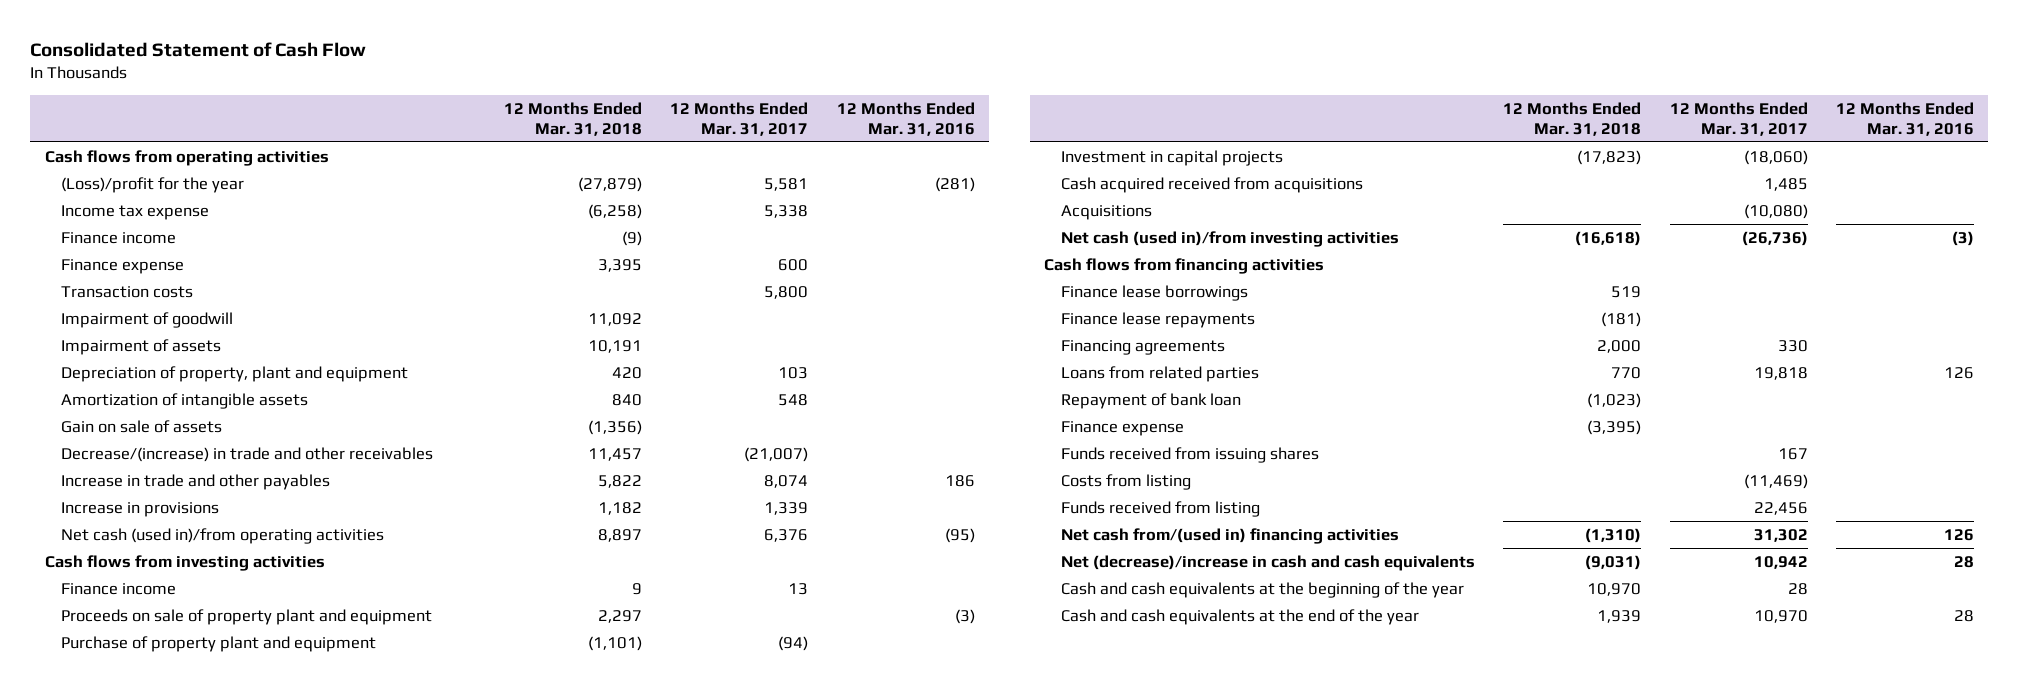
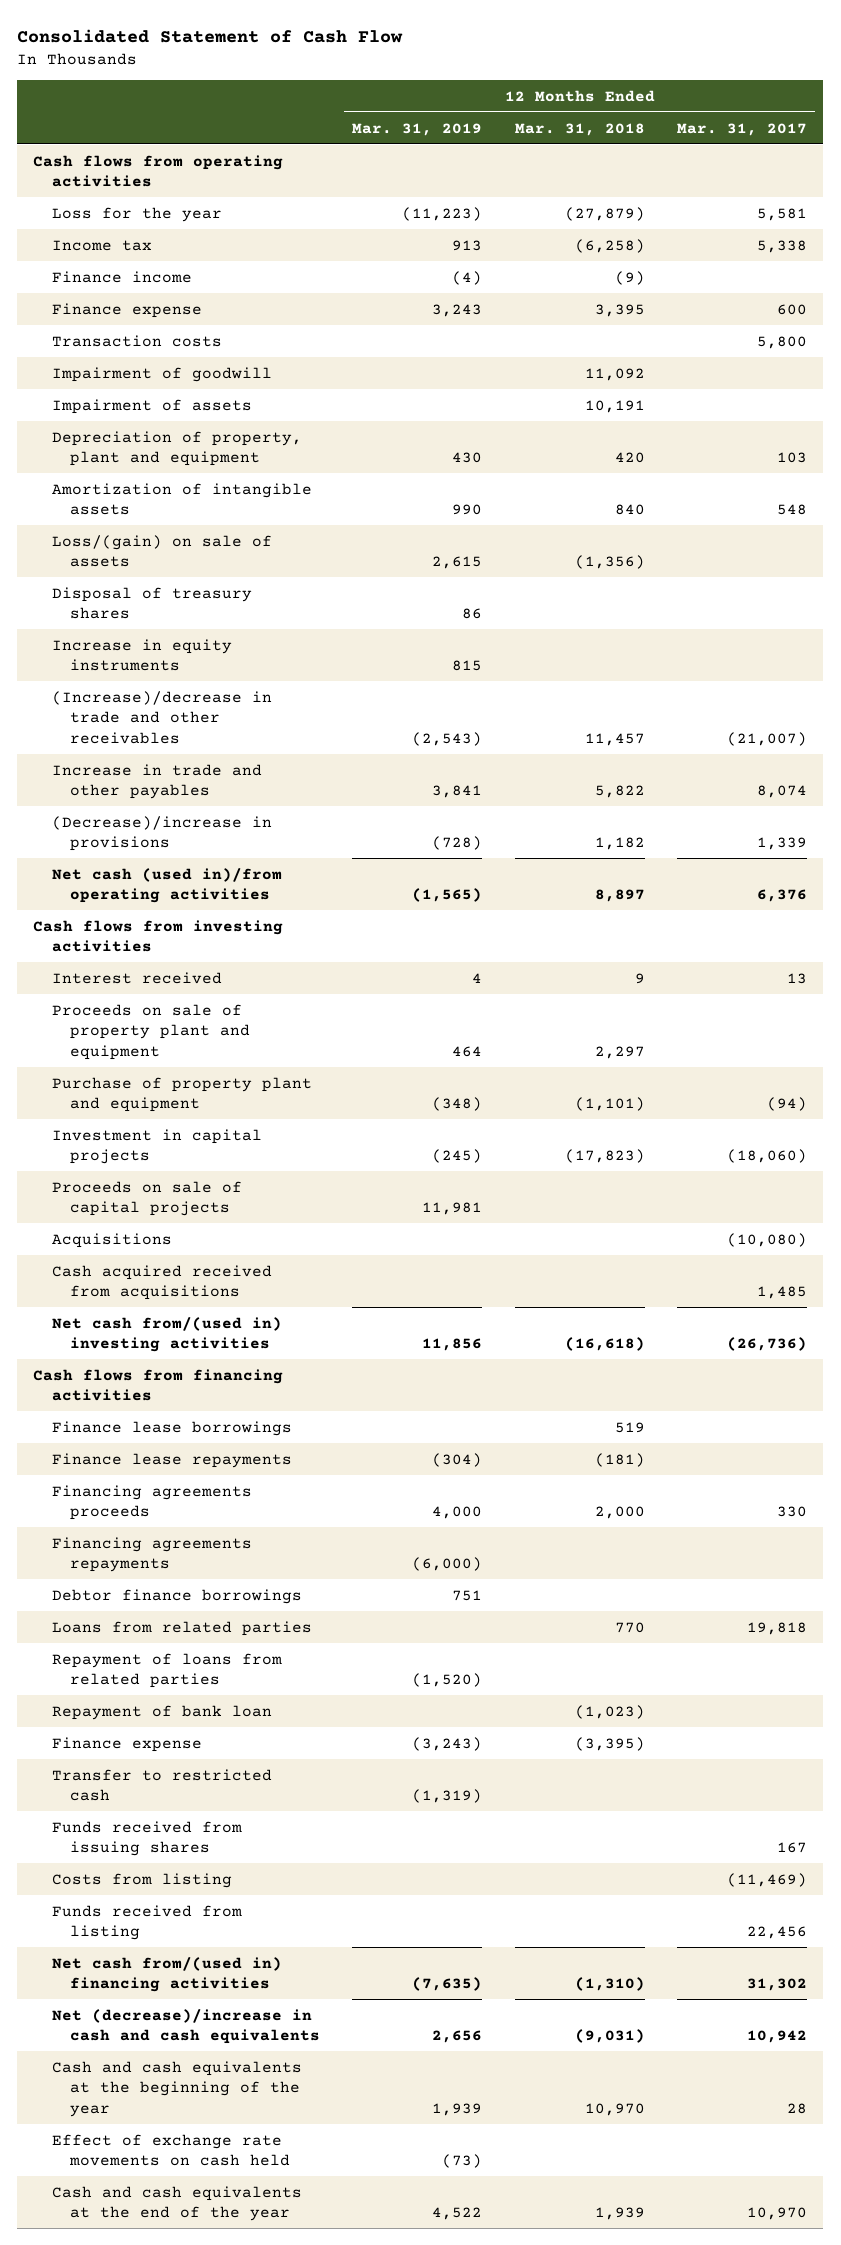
- | 12 Months Ended Mar. 31, 2018 | 12 Months Ended Mar. 31, 2017 | 12 Months Ended Mar. 31, 2016
+ | 12 Months Ended Mar. 31, 2019 | 12 Months Ended Mar. 31, 2018 | 12 Months Ended Mar. 31, 2017
- (Loss)/profit for the year | (27,879) | 5,581 | (281)
- Income tax expense | (6,258) | 5,338 |
+ Loss for the year | (11,223) | (27,879) | 5,581
+ Income tax | 913 | (6,258) | 5,338
- Gain on sale of assets | (1,356) | |
- Decrease/(increase) in trade and other receivables | 11,457 | (21,007) |
+ Loss/(gain) on sale of assets | 2,615 | (1,356) |
+ Disposal of treasury shares | 86 | |
+ Increase in equity instruments | 815 | |
+ (Increase)/decrease in trade and other receivables | (2,543) | 11,457 | (21,007)
- Increase in provisions | 1,182 | 1,339 |
+ (Decrease)/increase in provisions | (728) | 1,182 | 1,339
- Finance income | 9 | 13 |
+ Interest received | 4 | 9 | 13
+ Proceeds on sale of capital projects | 11,981 | |
- Net cash (used in)/from investing activities | (16,618) | (26,736) | (3)
moved down: Cash acquired received from acquisitions | | | 1,485
+ Net cash from/(used in) investing activities | 11,856 | (16,618) | (26,736)
- Financing agreements | 2,000 | 330 |
+ Financing agreements proceeds | 4,000 | 2,000 | 330
+ Financing agreements repayments | (6,000) | |
+ Debtor finance borrowings | 751 | |
+ Repayment of loans from related parties | (1,520) | |
+ Transfer to restricted cash | (1,319) | |
+ Effect of exchange rate movements on cash held | (73) | |

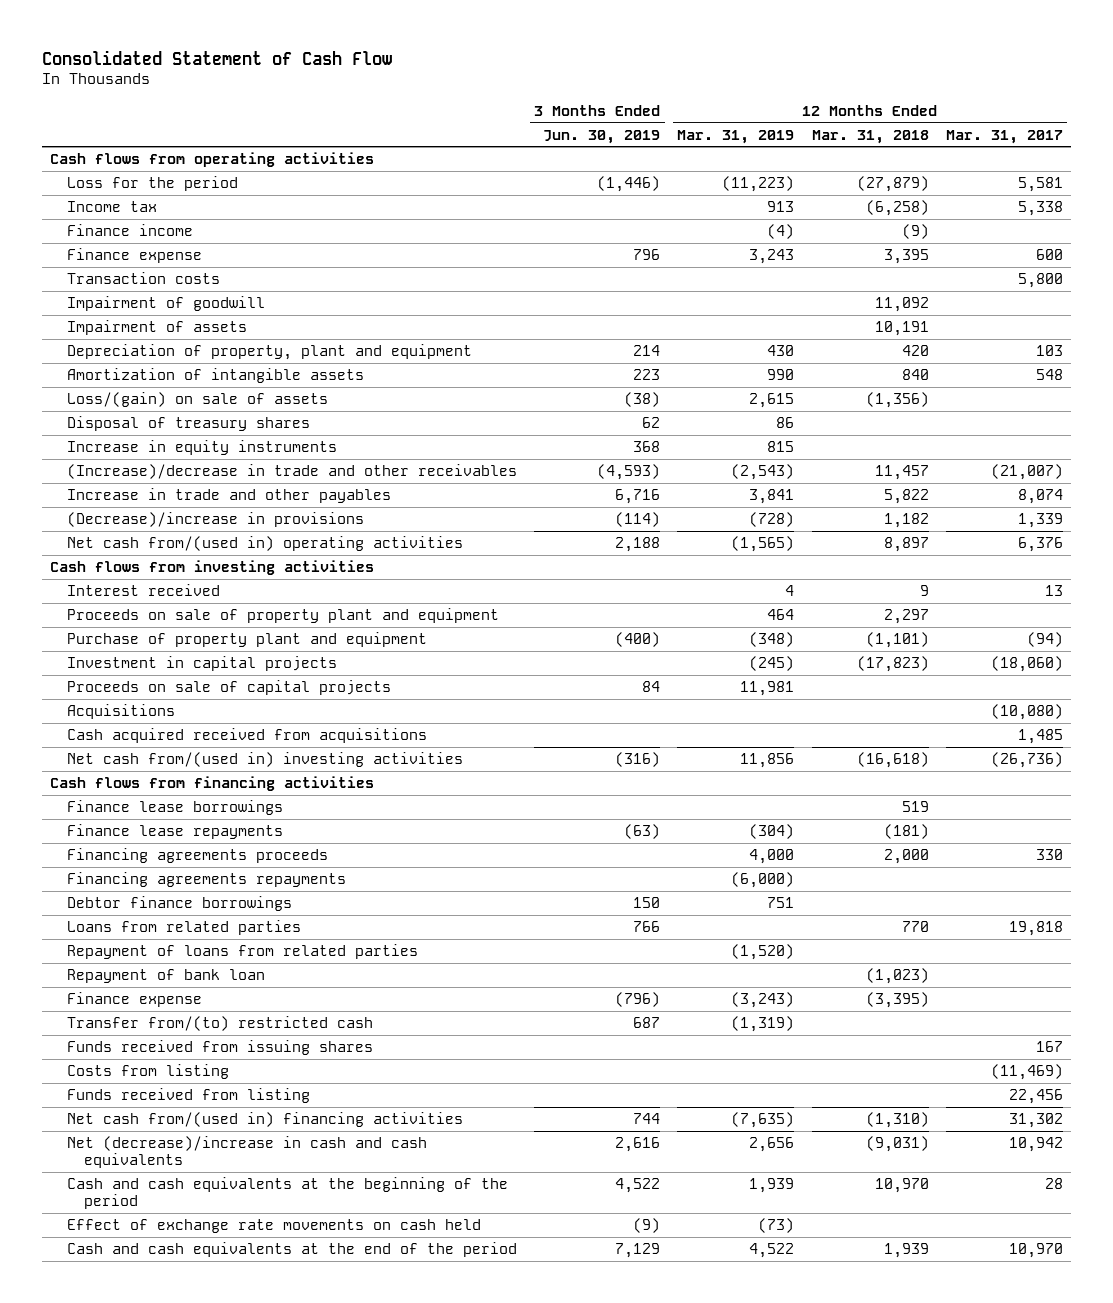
- | 12 Months Ended Mar. 31, 2019 | 12 Months Ended Mar. 31, 2018 | 12 Months Ended Mar. 31, 2017
+ | 3 Months Ended Jun. 30, 2019 | 12 Months Ended Mar. 31, 2019 | 12 Months Ended Mar. 31, 2018 | 12 Months Ended Mar. 31, 2017
- Loss for the year | (11,223) | (27,879) | 5,581
+ Loss for the period | (1,446) | (11,223) | (27,879) | 5,581
- Net cash (used in)/from operating activities | (1,565) | 8,897 | 6,376
+ Net cash from/(used in) operating activities | 2,188 | (1,565) | 8,897 | 6,376
- Transfer to restricted cash | (1,319) | |
+ Transfer from/(to) restricted cash | 687 | (1,319) | |
- Cash and cash equivalents at the beginning of the year | 1,939 | 10,970 | 28
+ Cash and cash equivalents at the beginning of the period | 4,522 | 1,939 | 10,970 | 28
- Cash and cash equivalents at the end of the year | 4,522 | 1,939 | 10,970
+ Cash and cash equivalents at the end of the period | 7,129 | 4,522 | 1,939 | 10,970

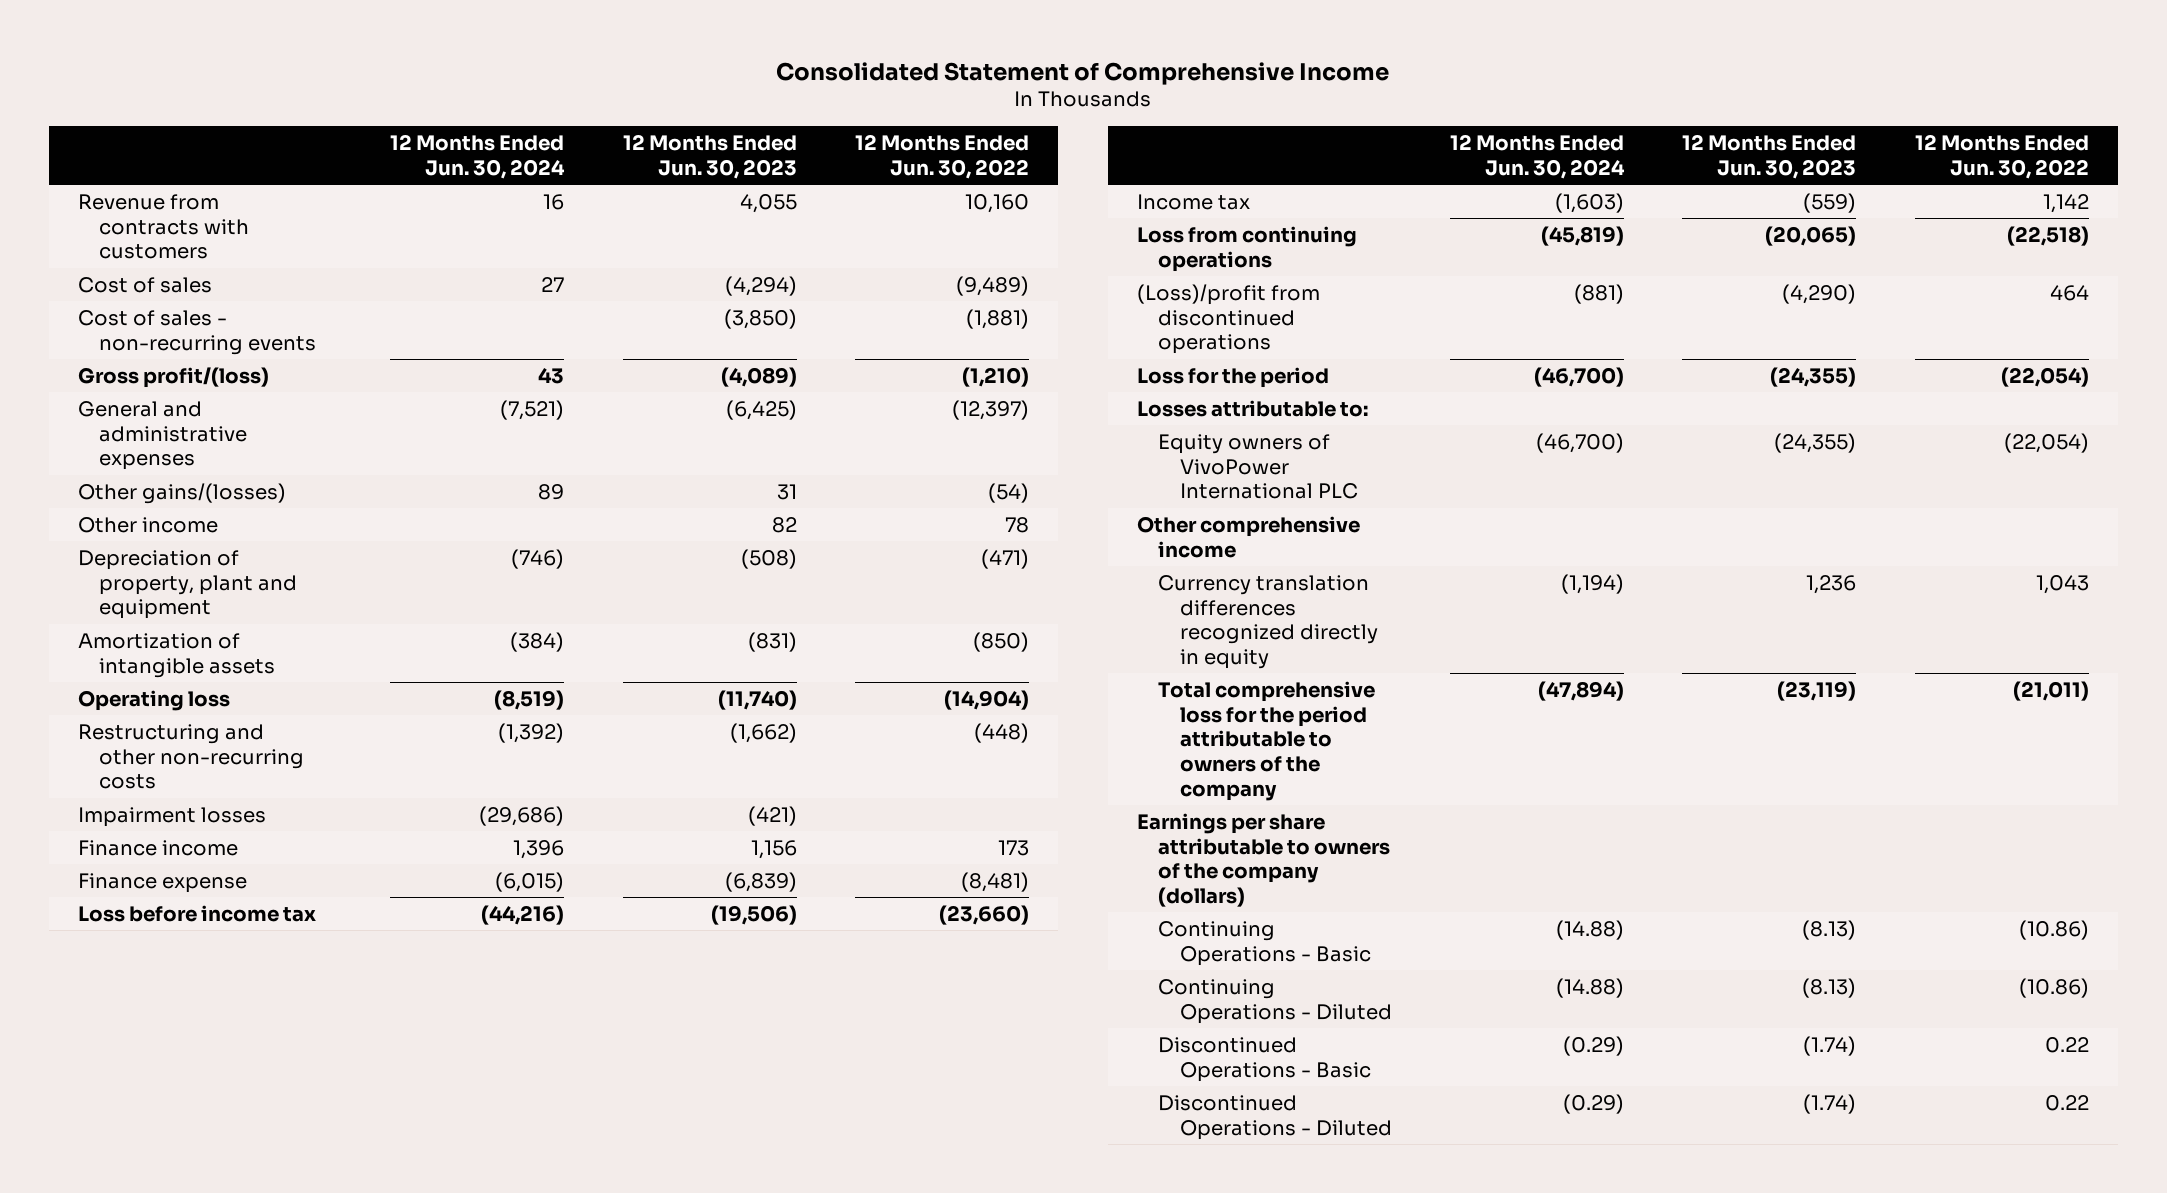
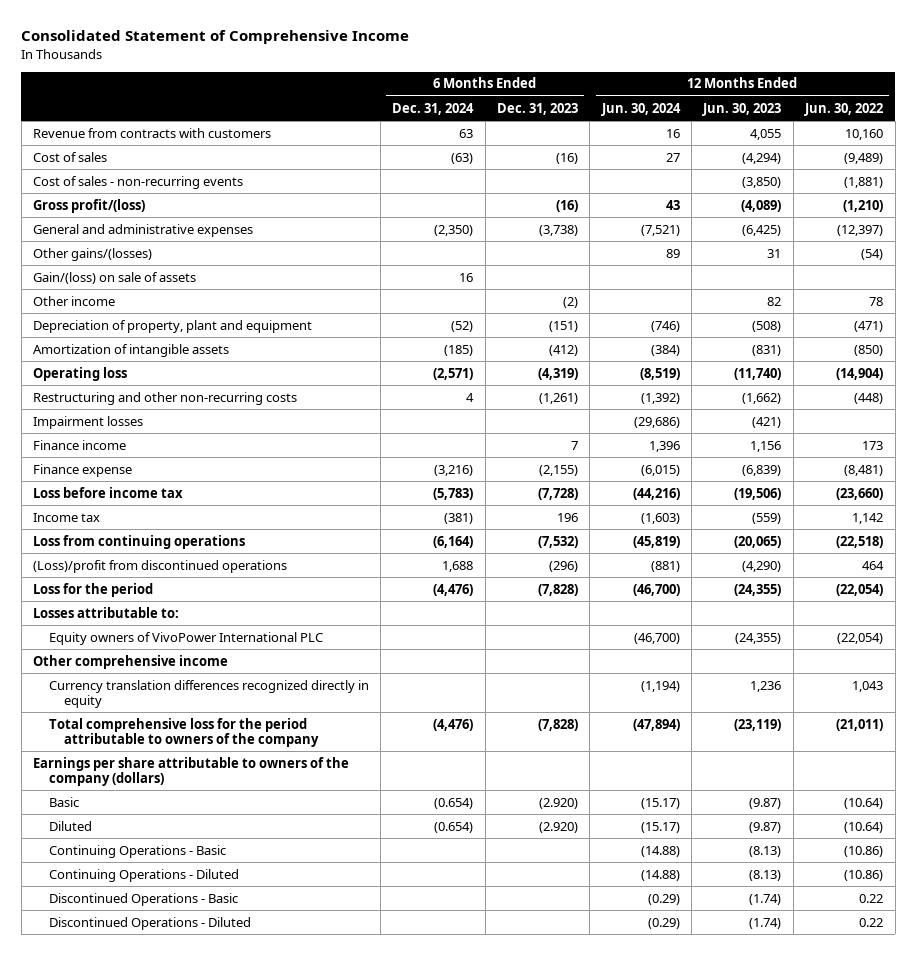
- | 12 Months Ended Jun. 30, 2024 | 12 Months Ended Jun. 30, 2023 | 12 Months Ended Jun. 30, 2022
+ | 6 Months Ended Dec. 31, 2024 | 6 Months Ended Dec. 31, 2023 | 12 Months Ended Jun. 30, 2024 | 12 Months Ended Jun. 30, 2023 | 12 Months Ended Jun. 30, 2022
+ Gain/(loss) on sale of assets | 16 | | | |
+ Basic | (0.654) | (2.920) | (15.17) | (9.87) | (10.64)
+ Diluted | (0.654) | (2.920) | (15.17) | (9.87) | (10.64)

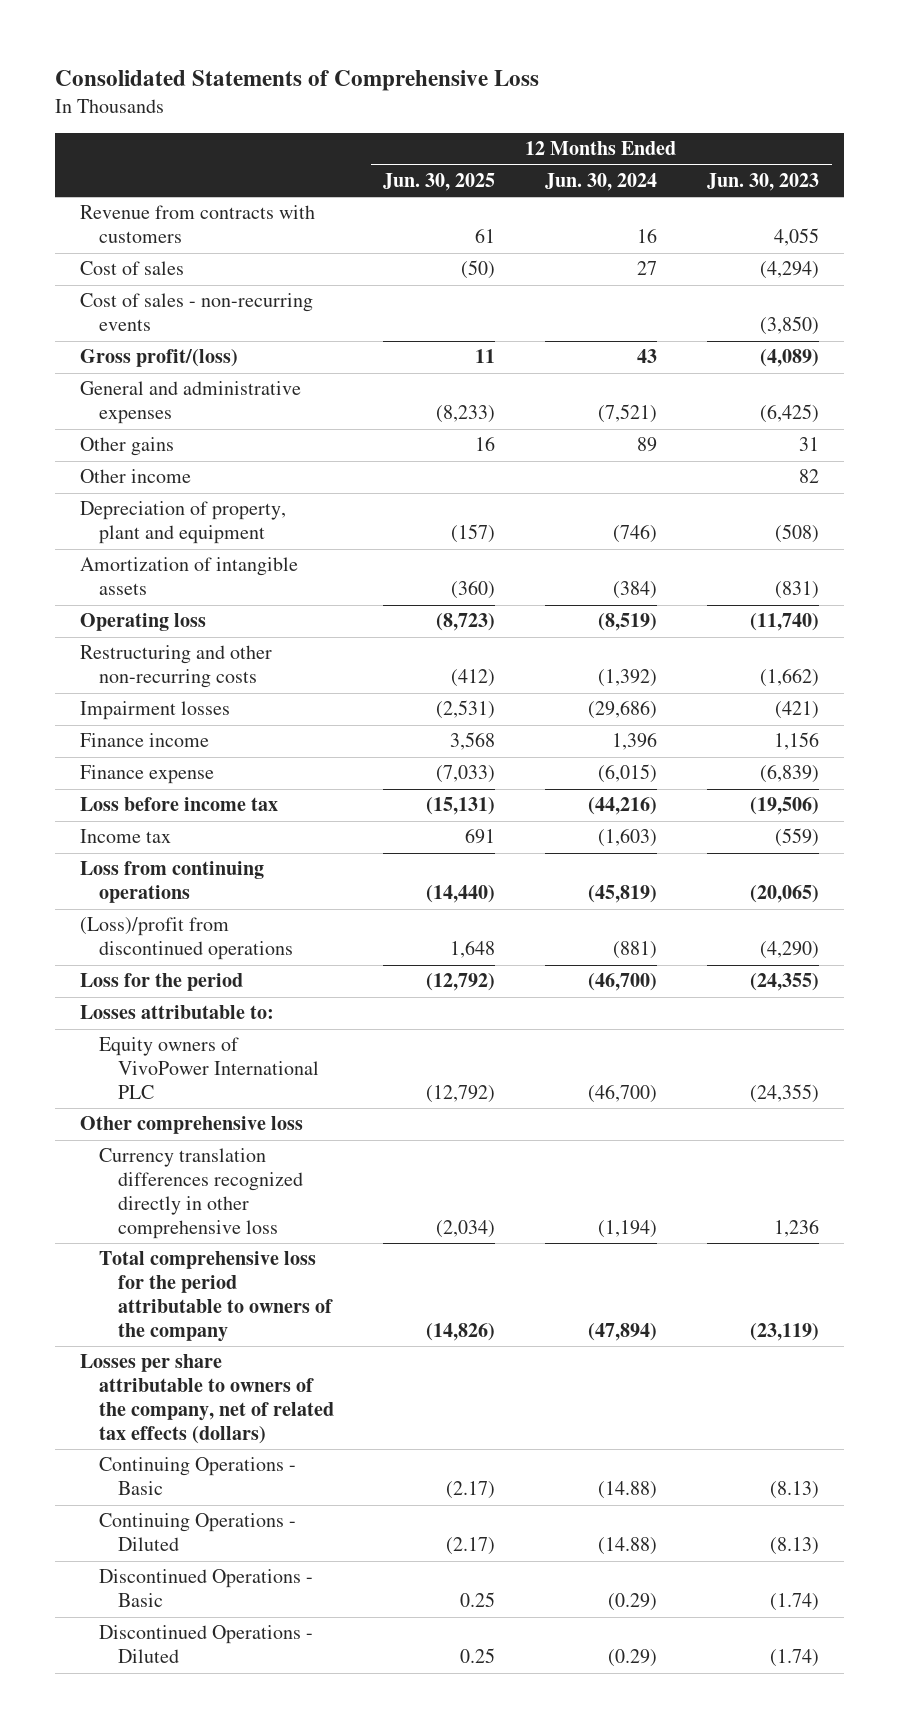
- Consolidated Statement of Comprehensive Income
+ Consolidated Statements of Comprehensive Loss
- | 6 Months Ended Dec. 31, 2024 | 6 Months Ended Dec. 31, 2023 | 12 Months Ended Jun. 30, 2024 | 12 Months Ended Jun. 30, 2023 | 12 Months Ended Jun. 30, 2022
+ | 12 Months Ended Jun. 30, 2025 | 12 Months Ended Jun. 30, 2024 | 12 Months Ended Jun. 30, 2023
- Other gains/(losses) | | | 89 | 31 | (54)
- Gain/(loss) on sale of assets | 16 | | | |
+ Other gains | 16 | 89 | 31
- Other comprehensive income
- Currency translation differences recognized directly in equity | | | (1,194) | 1,236 | 1,043
+ Other comprehensive loss
+ Currency translation differences recognized directly in other comprehensive loss | (2,034) | (1,194) | 1,236
- Earnings per share attributable to owners of the company (dollars)
- Basic | (0.654) | (2.920) | (15.17) | (9.87) | (10.64)
- Diluted | (0.654) | (2.920) | (15.17) | (9.87) | (10.64)
+ Losses per share attributable to owners of the company, net of related tax effects (dollars)

